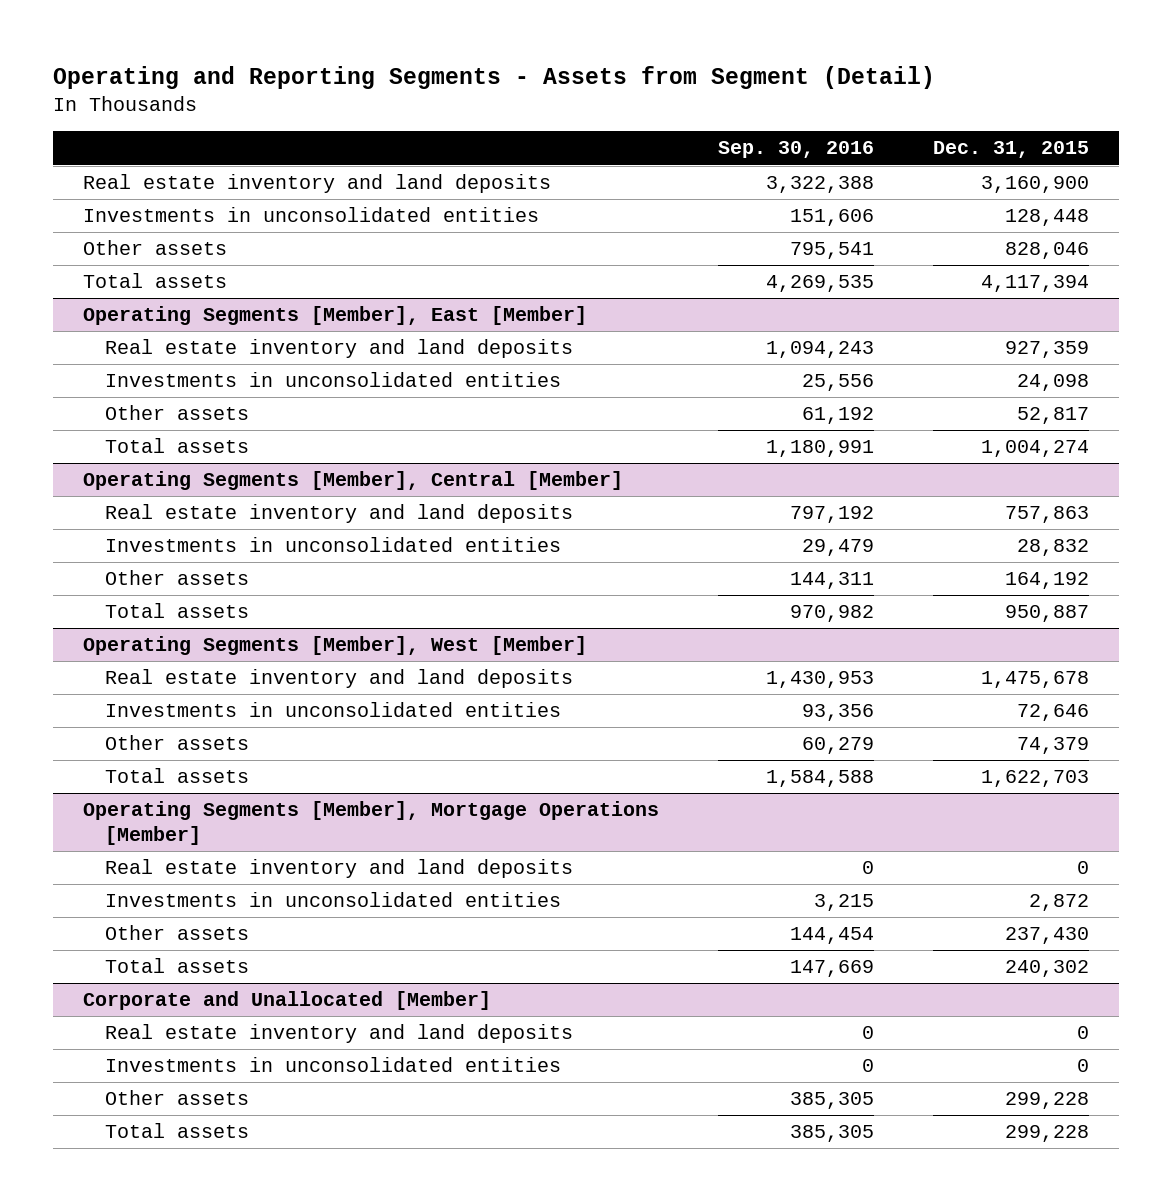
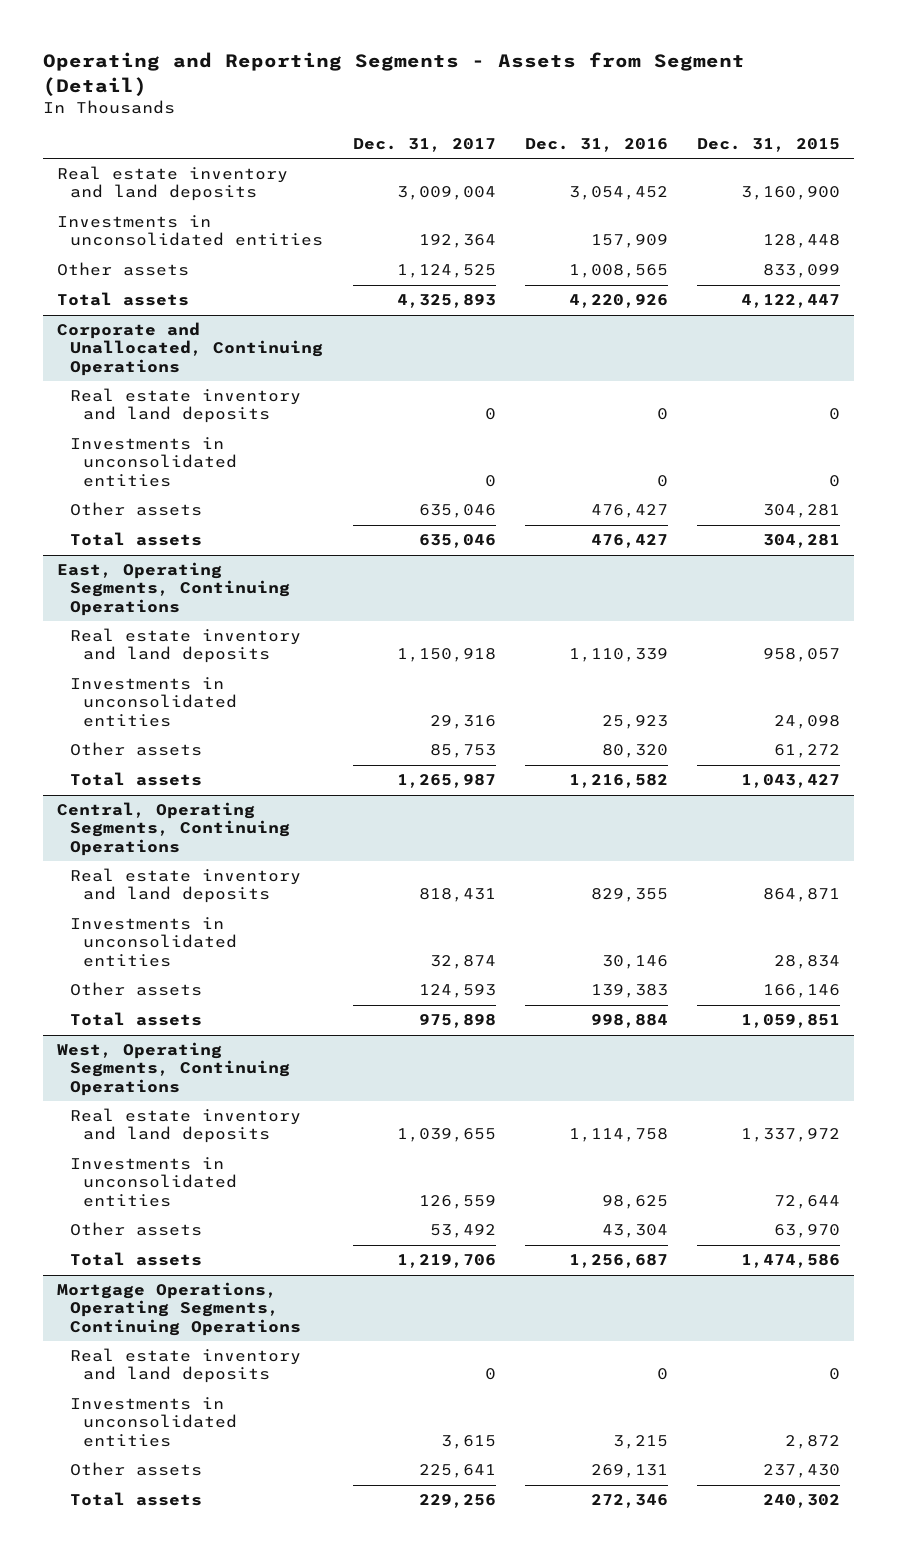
- | Sep. 30, 2016 | Dec. 31, 2015
+ | Dec. 31, 2017 | Dec. 31, 2016 | Dec. 31, 2015
- Other assets | 795,541 | 828,046
- Total assets | 4,269,535 | 4,117,394
- Operating Segments [Member], East [Member]
- Real estate inventory and land deposits | 1,094,243 | 927,359
+ Other assets | 1,124,525 | 1,008,565 | 833,099
+ Total assets | 4,325,893 | 4,220,926 | 4,122,447
+ Corporate and Unallocated, Continuing Operations
+ Real estate inventory and land deposits | 0 | 0 | 0
+ Investments in unconsolidated entities | 0 | 0 | 0
+ Other assets | 635,046 | 476,427 | 304,281
+ Total assets | 635,046 | 476,427 | 304,281
+ East, Operating Segments, Continuing Operations
+ Real estate inventory and land deposits | 1,150,918 | 1,110,339 | 958,057
- Other assets | 61,192 | 52,817
- Total assets | 1,180,991 | 1,004,274
- Operating Segments [Member], Central [Member]
- Real estate inventory and land deposits | 797,192 | 757,863
- Investments in unconsolidated entities | 29,479 | 28,832
- Other assets | 144,311 | 164,192
- Total assets | 970,982 | 950,887
- Operating Segments [Member], West [Member]
- Real estate inventory and land deposits | 1,430,953 | 1,475,678
- Investments in unconsolidated entities | 93,356 | 72,646
- Other assets | 60,279 | 74,379
- Total assets | 1,584,588 | 1,622,703
- Operating Segments [Member], Mortgage Operations [Member]
+ Other assets | 85,753 | 80,320 | 61,272
+ Total assets | 1,265,987 | 1,216,582 | 1,043,427
+ Central, Operating Segments, Continuing Operations
+ Real estate inventory and land deposits | 818,431 | 829,355 | 864,871
+ Investments in unconsolidated entities | 32,874 | 30,146 | 28,834
+ Other assets | 124,593 | 139,383 | 166,146
+ Total assets | 975,898 | 998,884 | 1,059,851
+ West, Operating Segments, Continuing Operations
+ Real estate inventory and land deposits | 1,039,655 | 1,114,758 | 1,337,972
+ Investments in unconsolidated entities | 126,559 | 98,625 | 72,644
+ Other assets | 53,492 | 43,304 | 63,970
+ Total assets | 1,219,706 | 1,256,687 | 1,474,586
+ Mortgage Operations, Operating Segments, Continuing Operations
- Corporate and Unallocated [Member]
- Real estate inventory and land deposits | 0 | 0
- Investments in unconsolidated entities | 0 | 0
- Other assets | 385,305 | 299,228
- Total assets | 385,305 | 299,228

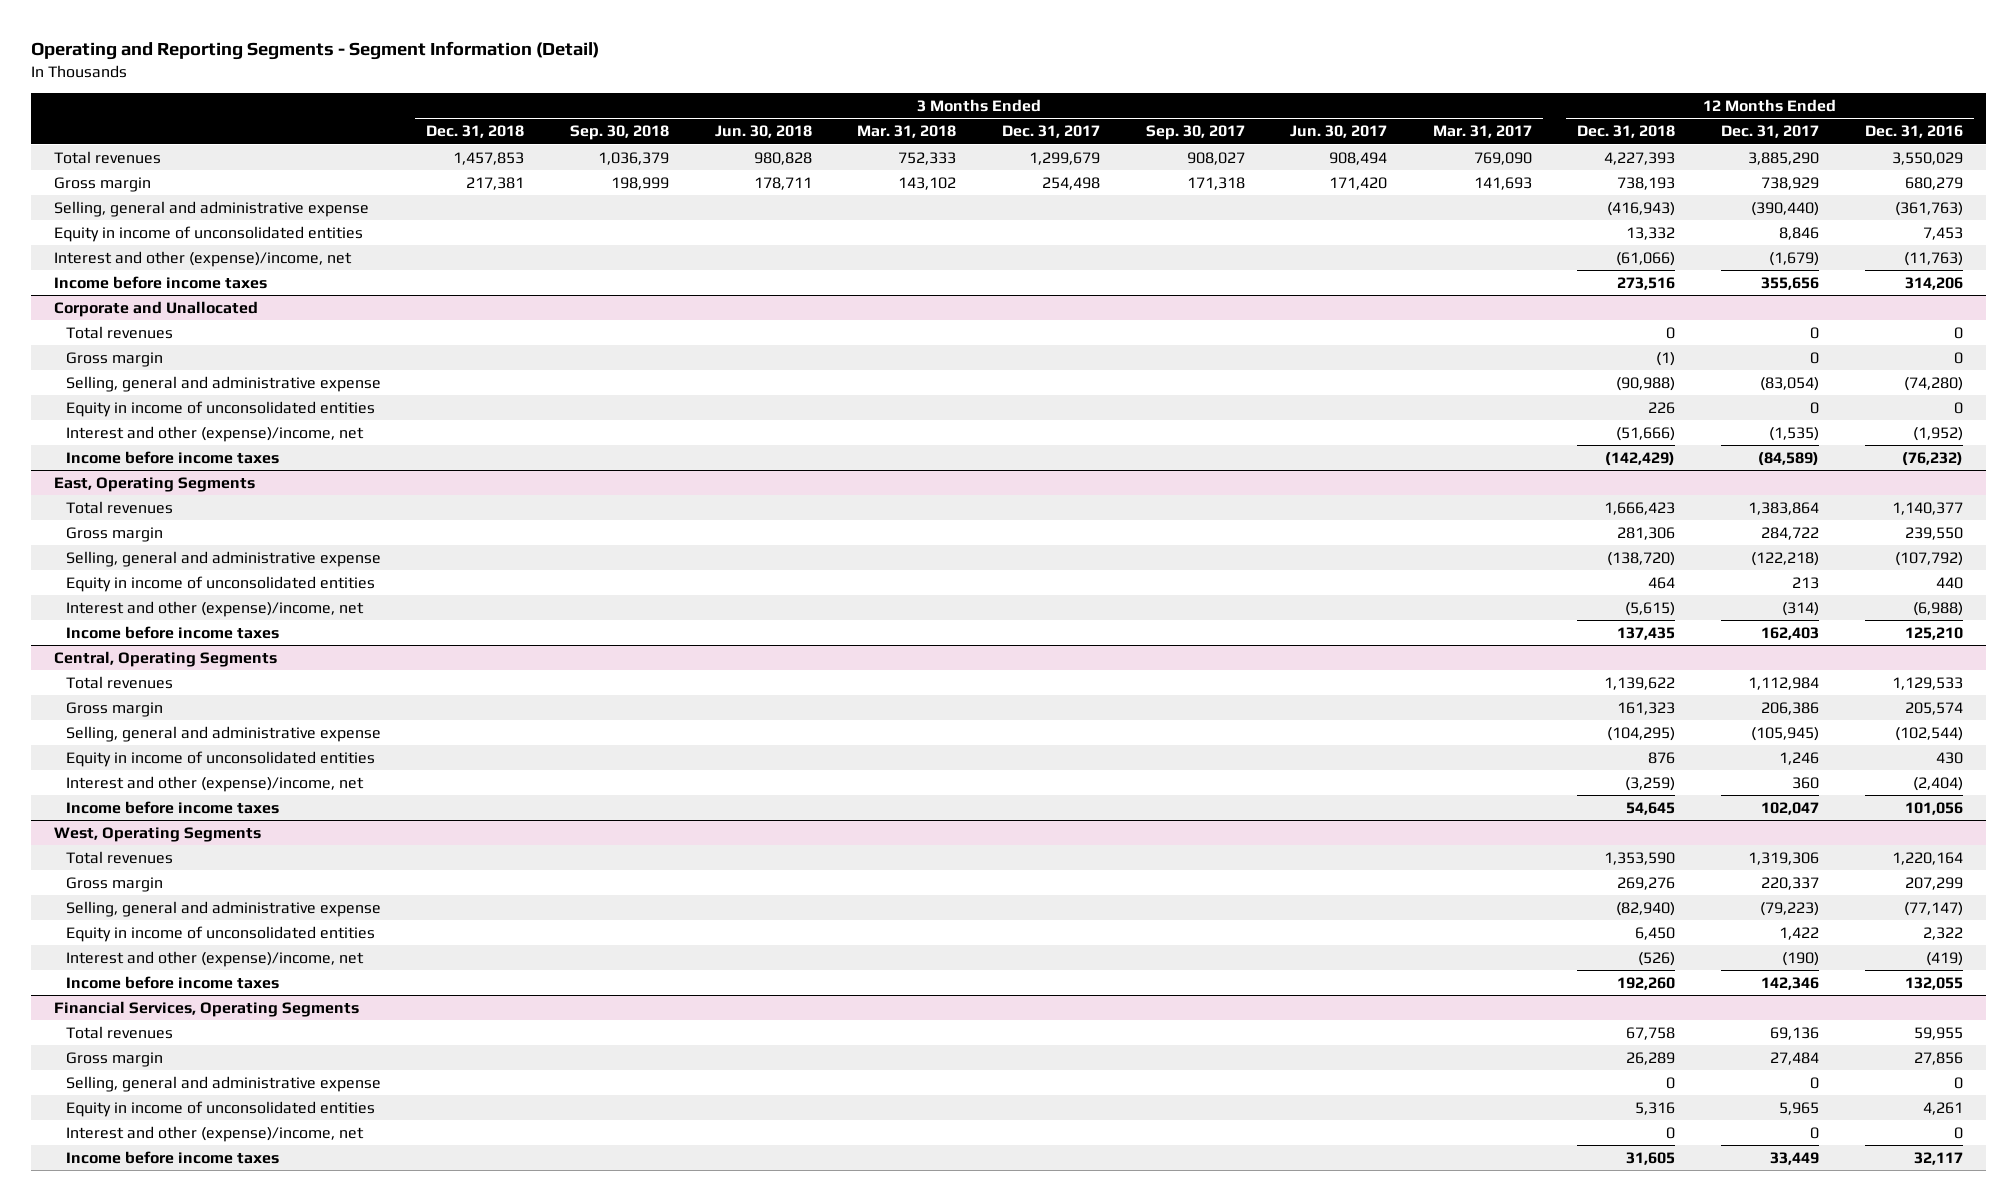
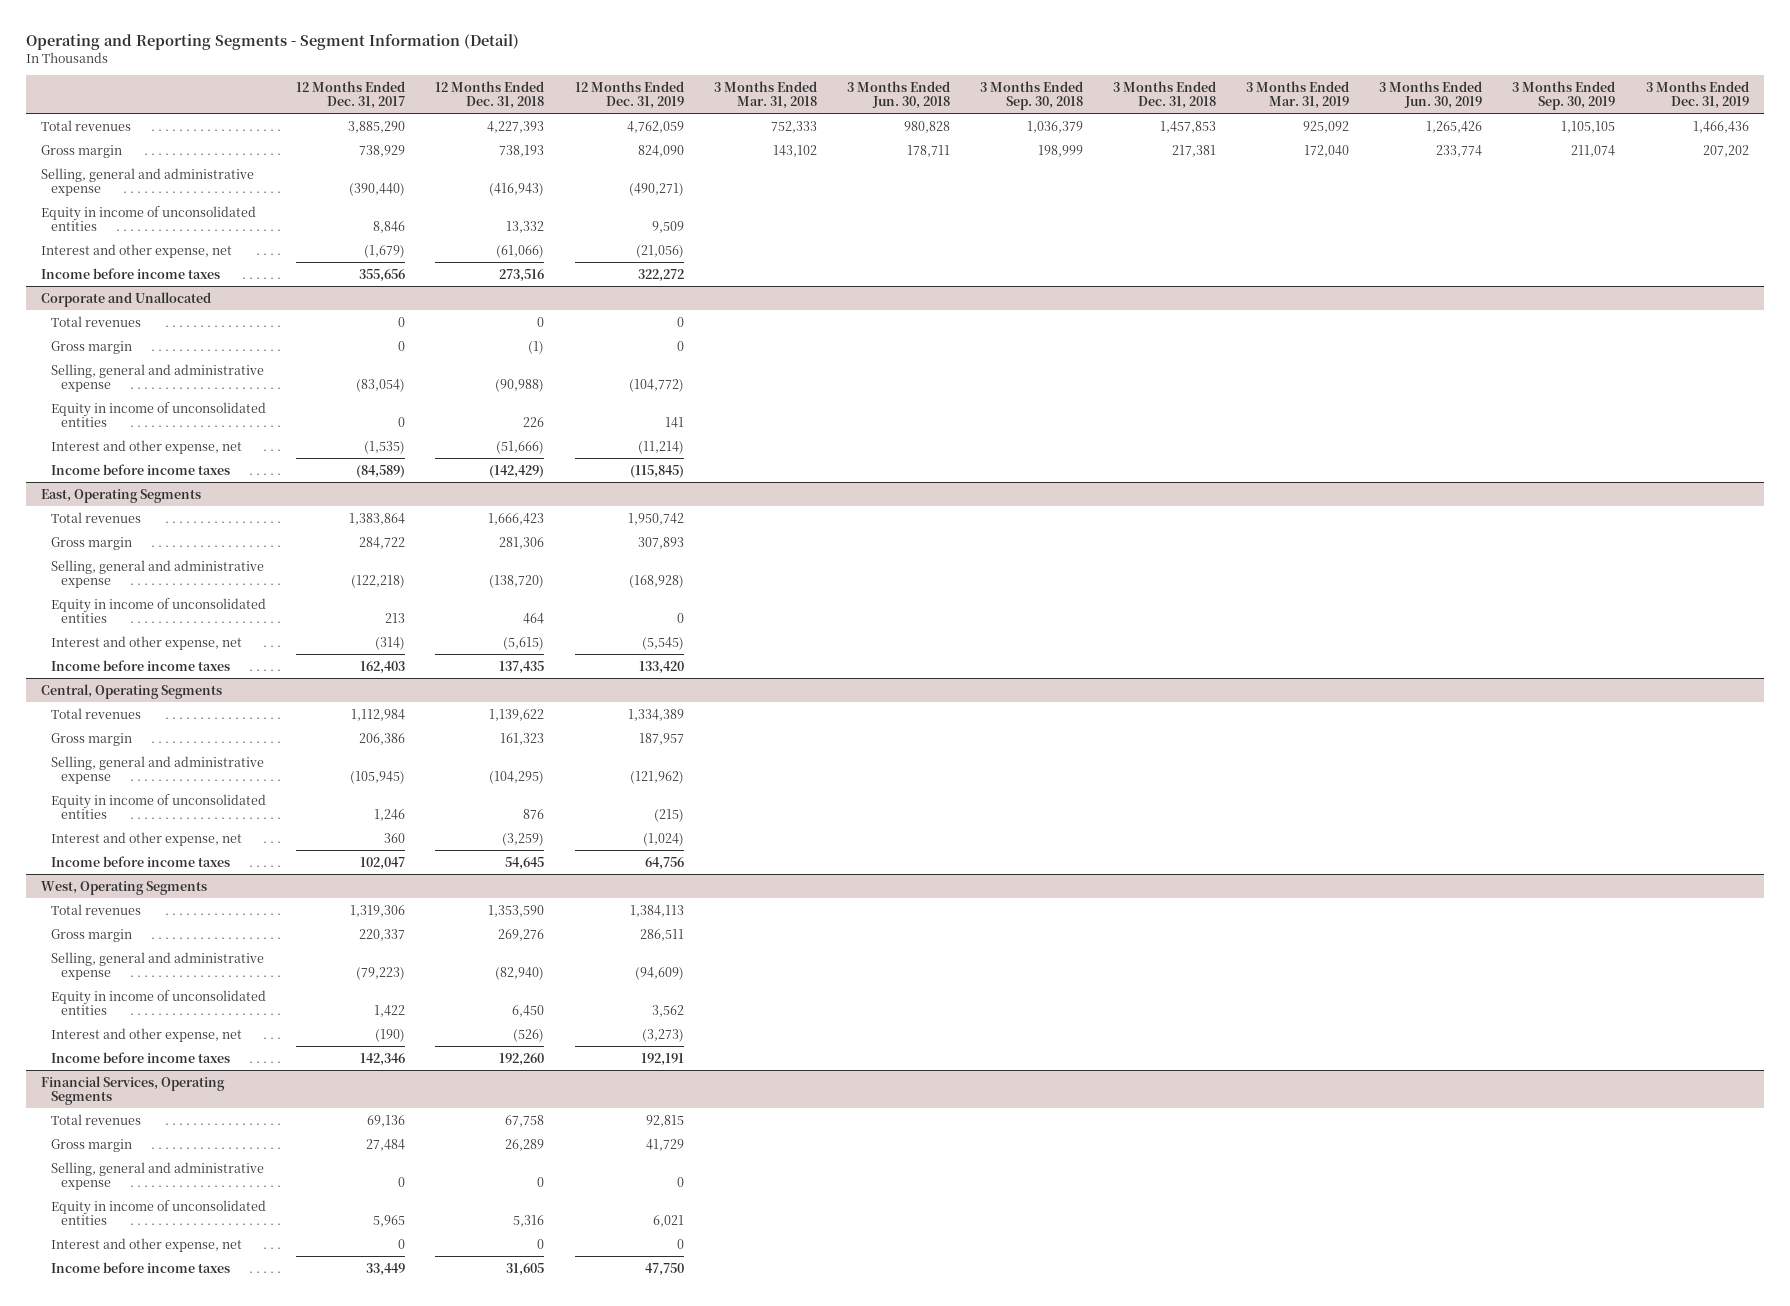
- | 3 Months Ended Dec. 31, 2018 | 3 Months Ended Sep. 30, 2018 | 3 Months Ended Jun. 30, 2018 | 3 Months Ended Mar. 31, 2018 | 3 Months Ended Dec. 31, 2017 | 3 Months Ended Sep. 30, 2017 | 3 Months Ended Jun. 30, 2017 | 3 Months Ended Mar. 31, 2017 | 12 Months Ended Dec. 31, 2018 | 12 Months Ended Dec. 31, 2017 | 12 Months Ended Dec. 31, 2016
+ | 12 Months Ended Dec. 31, 2017 | 12 Months Ended Dec. 31, 2018 | 12 Months Ended Dec. 31, 2019 | 3 Months Ended Mar. 31, 2018 | 3 Months Ended Jun. 30, 2018 | 3 Months Ended Sep. 30, 2018 | 3 Months Ended Dec. 31, 2018 | 3 Months Ended Mar. 31, 2019 | 3 Months Ended Jun. 30, 2019 | 3 Months Ended Sep. 30, 2019 | 3 Months Ended Dec. 31, 2019
- Interest and other (expense)/income, net | | | | | | | | | (61,066) | (1,679) | (11,763)
+ Interest and other expense, net | (1,679) | (61,066) | (21,056) | | | | | | | |
@ Corporate and Unallocated
- Interest and other (expense)/income, net | | | | | | | | | (51,666) | (1,535) | (1,952)
+ Interest and other expense, net | (1,535) | (51,666) | (11,214) | | | | | | | |
@ East, Operating Segments
- Interest and other (expense)/income, net | | | | | | | | | (5,615) | (314) | (6,988)
+ Interest and other expense, net | (314) | (5,615) | (5,545) | | | | | | | |
@ Central, Operating Segments
- Interest and other (expense)/income, net | | | | | | | | | (3,259) | 360 | (2,404)
+ Interest and other expense, net | 360 | (3,259) | (1,024) | | | | | | | |
@ West, Operating Segments
- Interest and other (expense)/income, net | | | | | | | | | (526) | (190) | (419)
+ Interest and other expense, net | (190) | (526) | (3,273) | | | | | | | |
@ Financial Services, Operating Segments
- Interest and other (expense)/income, net | | | | | | | | | 0 | 0 | 0
+ Interest and other expense, net | 0 | 0 | 0 | | | | | | | |

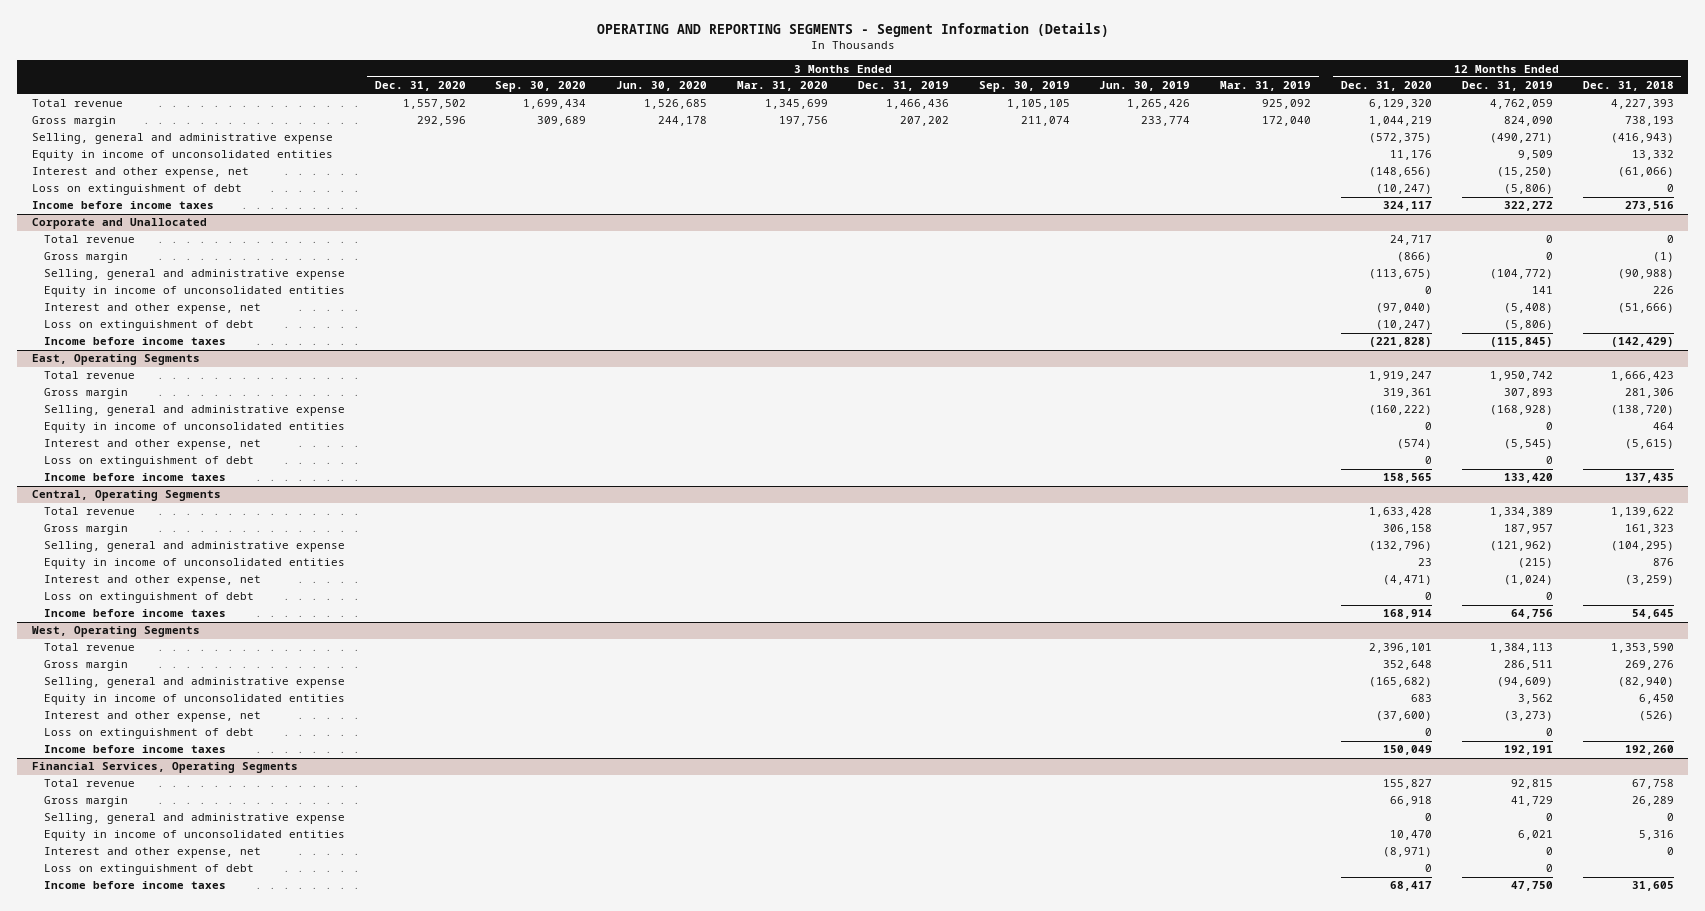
- Operating and Reporting Segments - Segment Information (Detail)
+ OPERATING AND REPORTING SEGMENTS - Segment Information (Details)
- | 12 Months Ended Dec. 31, 2017 | 12 Months Ended Dec. 31, 2018 | 12 Months Ended Dec. 31, 2019 | 3 Months Ended Mar. 31, 2018 | 3 Months Ended Jun. 30, 2018 | 3 Months Ended Sep. 30, 2018 | 3 Months Ended Dec. 31, 2018 | 3 Months Ended Mar. 31, 2019 | 3 Months Ended Jun. 30, 2019 | 3 Months Ended Sep. 30, 2019 | 3 Months Ended Dec. 31, 2019
+ | 3 Months Ended Dec. 31, 2020 | 3 Months Ended Sep. 30, 2020 | 3 Months Ended Jun. 30, 2020 | 3 Months Ended Mar. 31, 2020 | 3 Months Ended Dec. 31, 2019 | 3 Months Ended Sep. 30, 2019 | 3 Months Ended Jun. 30, 2019 | 3 Months Ended Mar. 31, 2019 | 12 Months Ended Dec. 31, 2020 | 12 Months Ended Dec. 31, 2019 | 12 Months Ended Dec. 31, 2018
- Total revenues | 3,885,290 | 4,227,393 | 4,762,059 | 752,333 | 980,828 | 1,036,379 | 1,457,853 | 925,092 | 1,265,426 | 1,105,105 | 1,466,436
+ Total revenue | 1,557,502 | 1,699,434 | 1,526,685 | 1,345,699 | 1,466,436 | 1,105,105 | 1,265,426 | 925,092 | 6,129,320 | 4,762,059 | 4,227,393
- Interest and other expense, net | (1,679) | (61,066) | (21,056) | | | | | | | |
+ Interest and other expense, net | | | | | | | | | (148,656) | (15,250) | (61,066)
+ Loss on extinguishment of debt | | | | | | | | | (10,247) | (5,806) | 0
@ Corporate and Unallocated
- Total revenues | 0 | 0 | 0 | | | | | | | |
+ Total revenue | | | | | | | | | 24,717 | 0 | 0
- Interest and other expense, net | (1,535) | (51,666) | (11,214) | | | | | | | |
+ Interest and other expense, net | | | | | | | | | (97,040) | (5,408) | (51,666)
+ Loss on extinguishment of debt | | | | | | | | | (10,247) | (5,806) |
@ East, Operating Segments
- Total revenues | 1,383,864 | 1,666,423 | 1,950,742 | | | | | | | |
+ Total revenue | | | | | | | | | 1,919,247 | 1,950,742 | 1,666,423
+ Loss on extinguishment of debt | | | | | | | | | 0 | 0 |
@ Central, Operating Segments
- Total revenues | 1,112,984 | 1,139,622 | 1,334,389 | | | | | | | |
+ Total revenue | | | | | | | | | 1,633,428 | 1,334,389 | 1,139,622
+ Loss on extinguishment of debt | | | | | | | | | 0 | 0 |
@ West, Operating Segments
- Total revenues | 1,319,306 | 1,353,590 | 1,384,113 | | | | | | | |
+ Total revenue | | | | | | | | | 2,396,101 | 1,384,113 | 1,353,590
+ Loss on extinguishment of debt | | | | | | | | | 0 | 0 |
@ Financial Services, Operating Segments
- Total revenues | 69,136 | 67,758 | 92,815 | | | | | | | |
+ Total revenue | | | | | | | | | 155,827 | 92,815 | 67,758
+ Loss on extinguishment of debt | | | | | | | | | 0 | 0 |

